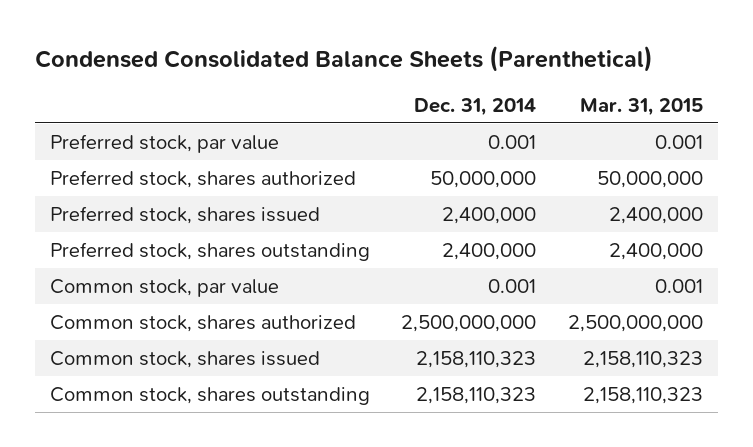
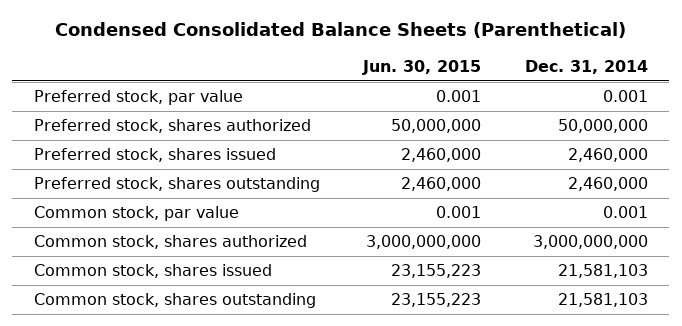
- | Dec. 31, 2014 | Mar. 31, 2015
+ | Jun. 30, 2015 | Dec. 31, 2014
- Preferred stock, shares issued | 2,400,000 | 2,400,000
- Preferred stock, shares outstanding | 2,400,000 | 2,400,000
+ Preferred stock, shares issued | 2,460,000 | 2,460,000
+ Preferred stock, shares outstanding | 2,460,000 | 2,460,000
- Common stock, shares authorized | 2,500,000,000 | 2,500,000,000
- Common stock, shares issued | 2,158,110,323 | 2,158,110,323
- Common stock, shares outstanding | 2,158,110,323 | 2,158,110,323
+ Common stock, shares authorized | 3,000,000,000 | 3,000,000,000
+ Common stock, shares issued | 23,155,223 | 21,581,103
+ Common stock, shares outstanding | 23,155,223 | 21,581,103

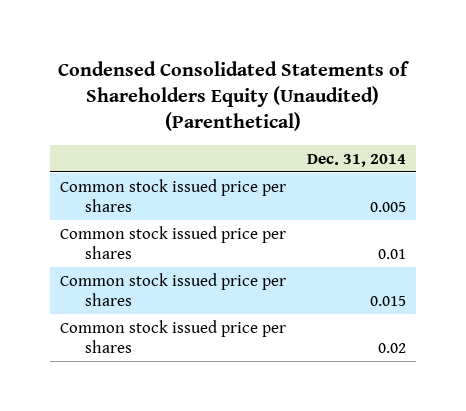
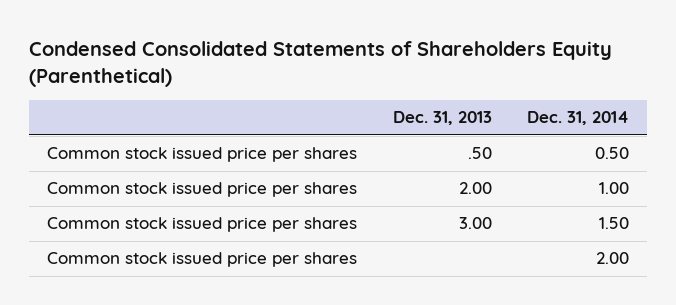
- Condensed Consolidated Statements of Shareholders Equity (Unaudited) (Parenthetical)
+ Condensed Consolidated Statements of Shareholders Equity (Parenthetical)
- | Dec. 31, 2014
+ | Dec. 31, 2013 | Dec. 31, 2014
- Common stock issued price per shares | 0.005
- Common stock issued price per shares | 0.01
- Common stock issued price per shares | 0.015
- Common stock issued price per shares | 0.02
+ Common stock issued price per shares | .50 | 0.50
+ Common stock issued price per shares | 2.00 | 1.00
+ Common stock issued price per shares | 3.00 | 1.50
+ Common stock issued price per shares | | 2.00

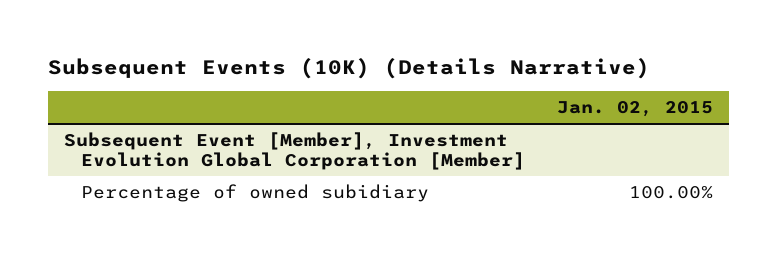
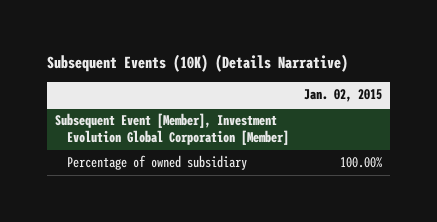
@ Subsequent Event [Member], Investment Evolution Global Corporation [Member]
- Percentage of owned subidiary | 100.00%
+ Percentage of owned subsidiary | 100.00%

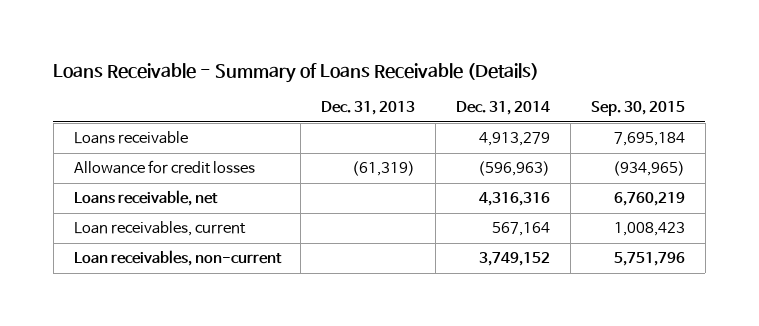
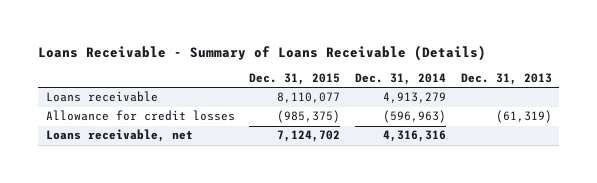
- | Dec. 31, 2013 | Dec. 31, 2014 | Sep. 30, 2015
+ | Dec. 31, 2015 | Dec. 31, 2014 | Dec. 31, 2013
- Loan receivables, current | | 567,164 | 1,008,423
- Loan receivables, non-current | | 3,749,152 | 5,751,796

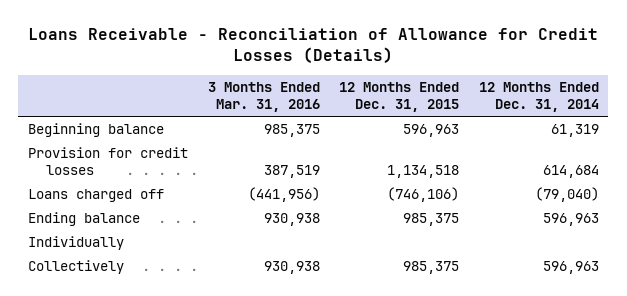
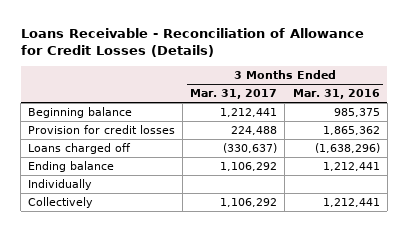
- | 3 Months Ended Mar. 31, 2016 | 12 Months Ended Dec. 31, 2015 | 12 Months Ended Dec. 31, 2014
+ | 3 Months Ended Mar. 31, 2017 | 3 Months Ended Mar. 31, 2016
- Provision for credit losses | 387,519 | 1,134,518 | 614,684
- Loans charged off | (441,956) | (746,106) | (79,040)
- Ending balance | 930,938 | 985,375 | 596,963
+ Provision for credit losses | 224,488 | 1,865,362
+ Loans charged off | (330,637) | (1,638,296)
+ Ending balance | 1,106,292 | 1,212,441
- Collectively | 930,938 | 985,375 | 596,963
+ Collectively | 1,106,292 | 1,212,441

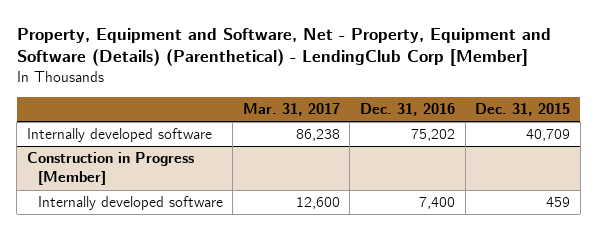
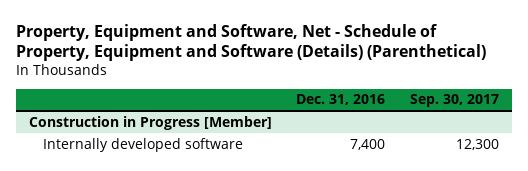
- Property, Equipment and Software, Net - Property, Equipment and Software (Details) (Parenthetical) - LendingClub Corp [Member]
+ Property, Equipment and Software, Net - Schedule of Property, Equipment and Software (Details) (Parenthetical)
- | Mar. 31, 2017 | Dec. 31, 2016 | Dec. 31, 2015
+ | Dec. 31, 2016 | Sep. 30, 2017
- Internally developed software | 86,238 | 75,202 | 40,709

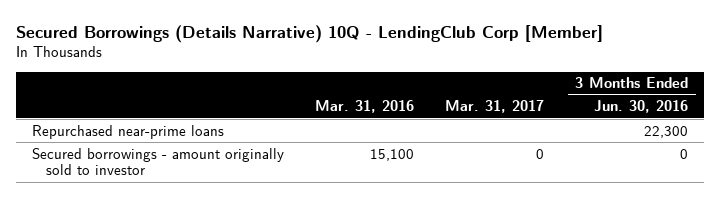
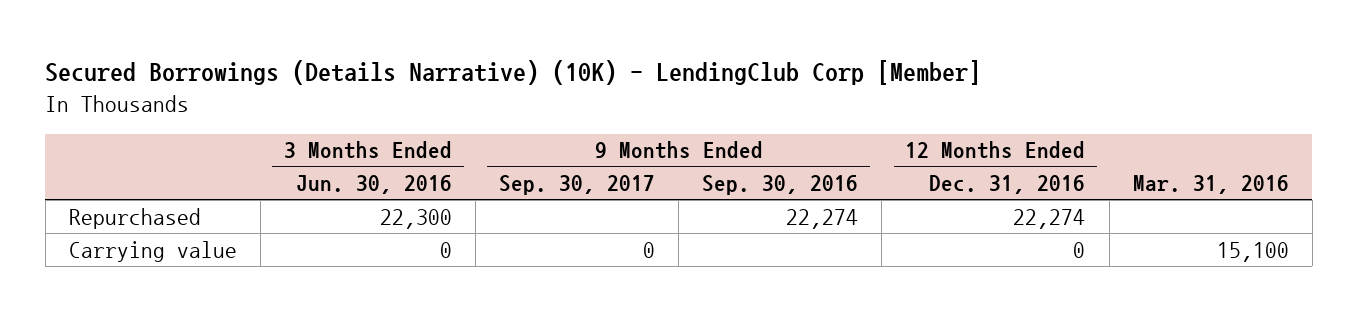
- Secured Borrowings (Details Narrative) 10Q - LendingClub Corp [Member]
+ Secured Borrowings (Details Narrative) (10K) - LendingClub Corp [Member]
- | Mar. 31, 2016 | Mar. 31, 2017 | 3 Months Ended Jun. 30, 2016
+ | 3 Months Ended Jun. 30, 2016 | 9 Months Ended Sep. 30, 2017 | 9 Months Ended Sep. 30, 2016 | 12 Months Ended Dec. 31, 2016 | Mar. 31, 2016
- Repurchased near-prime loans | | | 22,300
- Secured borrowings - amount originally sold to investor | 15,100 | 0 | 0
+ Repurchased | 22,300 | | 22,274 | 22,274 |
+ Carrying value | 0 | 0 | | 0 | 15,100

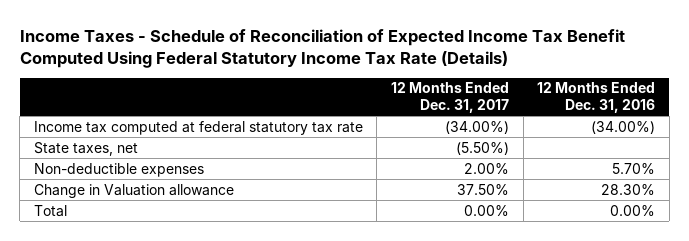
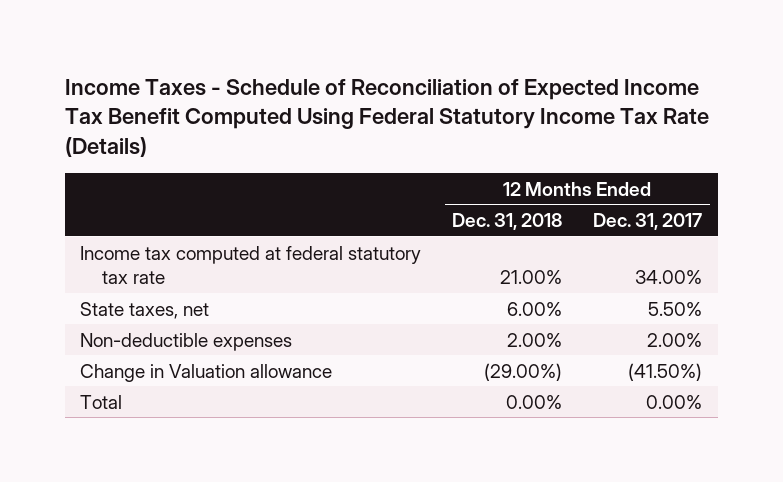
- | 12 Months Ended Dec. 31, 2017 | 12 Months Ended Dec. 31, 2016
+ | 12 Months Ended Dec. 31, 2018 | 12 Months Ended Dec. 31, 2017
- Income tax computed at federal statutory tax rate | (34.00%) | (34.00%)
- State taxes, net | (5.50%) |
+ Income tax computed at federal statutory tax rate | 21.00% | 34.00%
+ State taxes, net | 6.00% | 5.50%
- Change in Valuation allowance | 37.50% | 28.30%
+ Change in Valuation allowance | (29.00%) | (41.50%)

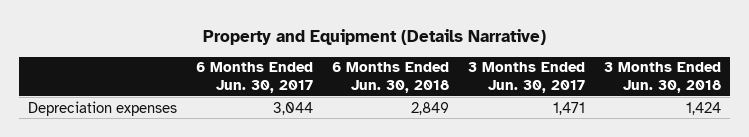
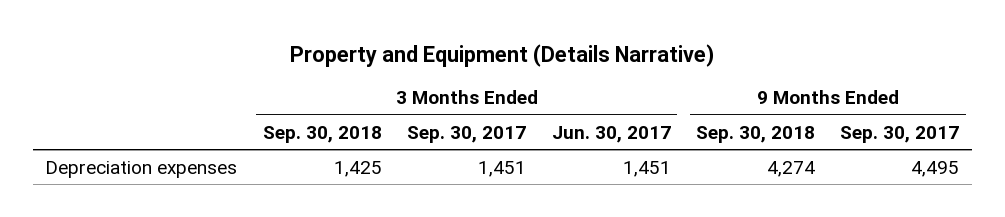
- | 6 Months Ended Jun. 30, 2017 | 6 Months Ended Jun. 30, 2018 | 3 Months Ended Jun. 30, 2017 | 3 Months Ended Jun. 30, 2018
+ | 3 Months Ended Sep. 30, 2018 | 3 Months Ended Sep. 30, 2017 | 3 Months Ended Jun. 30, 2017 | 9 Months Ended Sep. 30, 2018 | 9 Months Ended Sep. 30, 2017
- Depreciation expenses | 3,044 | 2,849 | 1,471 | 1,424
+ Depreciation expenses | 1,425 | 1,451 | 1,451 | 4,274 | 4,495

